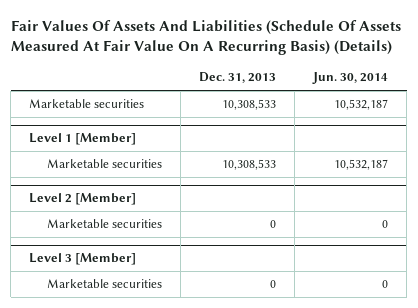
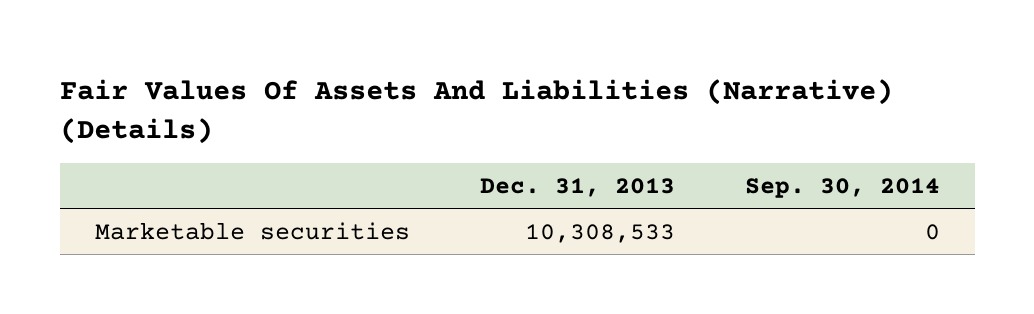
- Fair Values Of Assets And Liabilities (Schedule Of Assets Measured At Fair Value On A Recurring Basis) (Details)
+ Fair Values Of Assets And Liabilities (Narrative) (Details)
- | Dec. 31, 2013 | Jun. 30, 2014
+ | Dec. 31, 2013 | Sep. 30, 2014
- Level 1 [Member]
- Marketable securities | 10,308,533 | 10,532,187
- Level 2 [Member]
- Marketable securities | 0 | 0
- Level 3 [Member]
- Marketable securities | 0 | 0

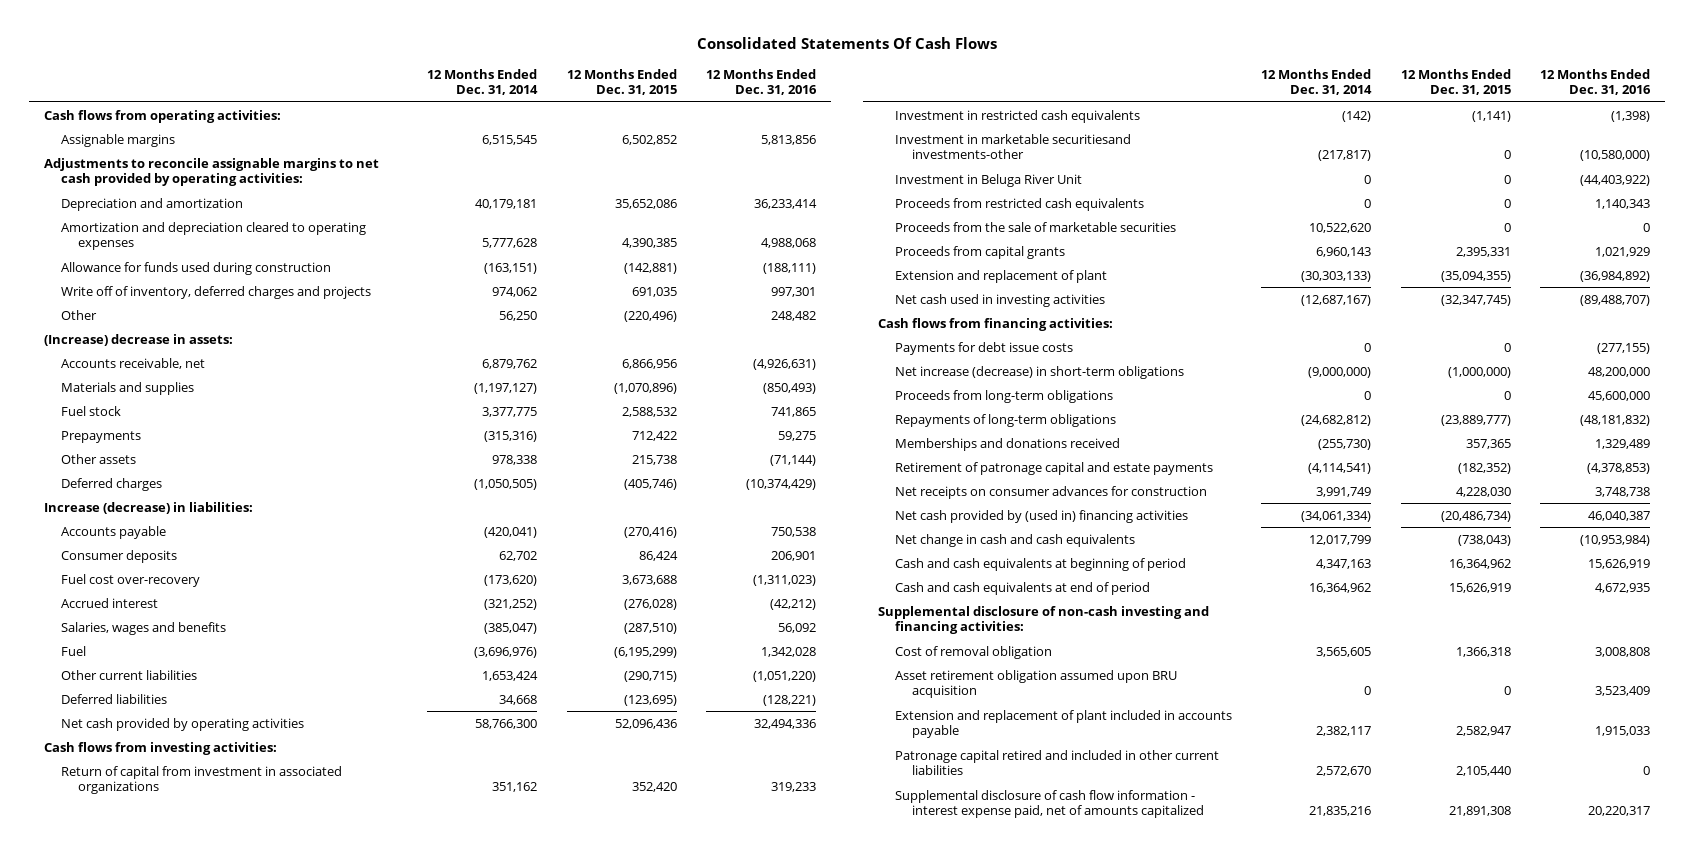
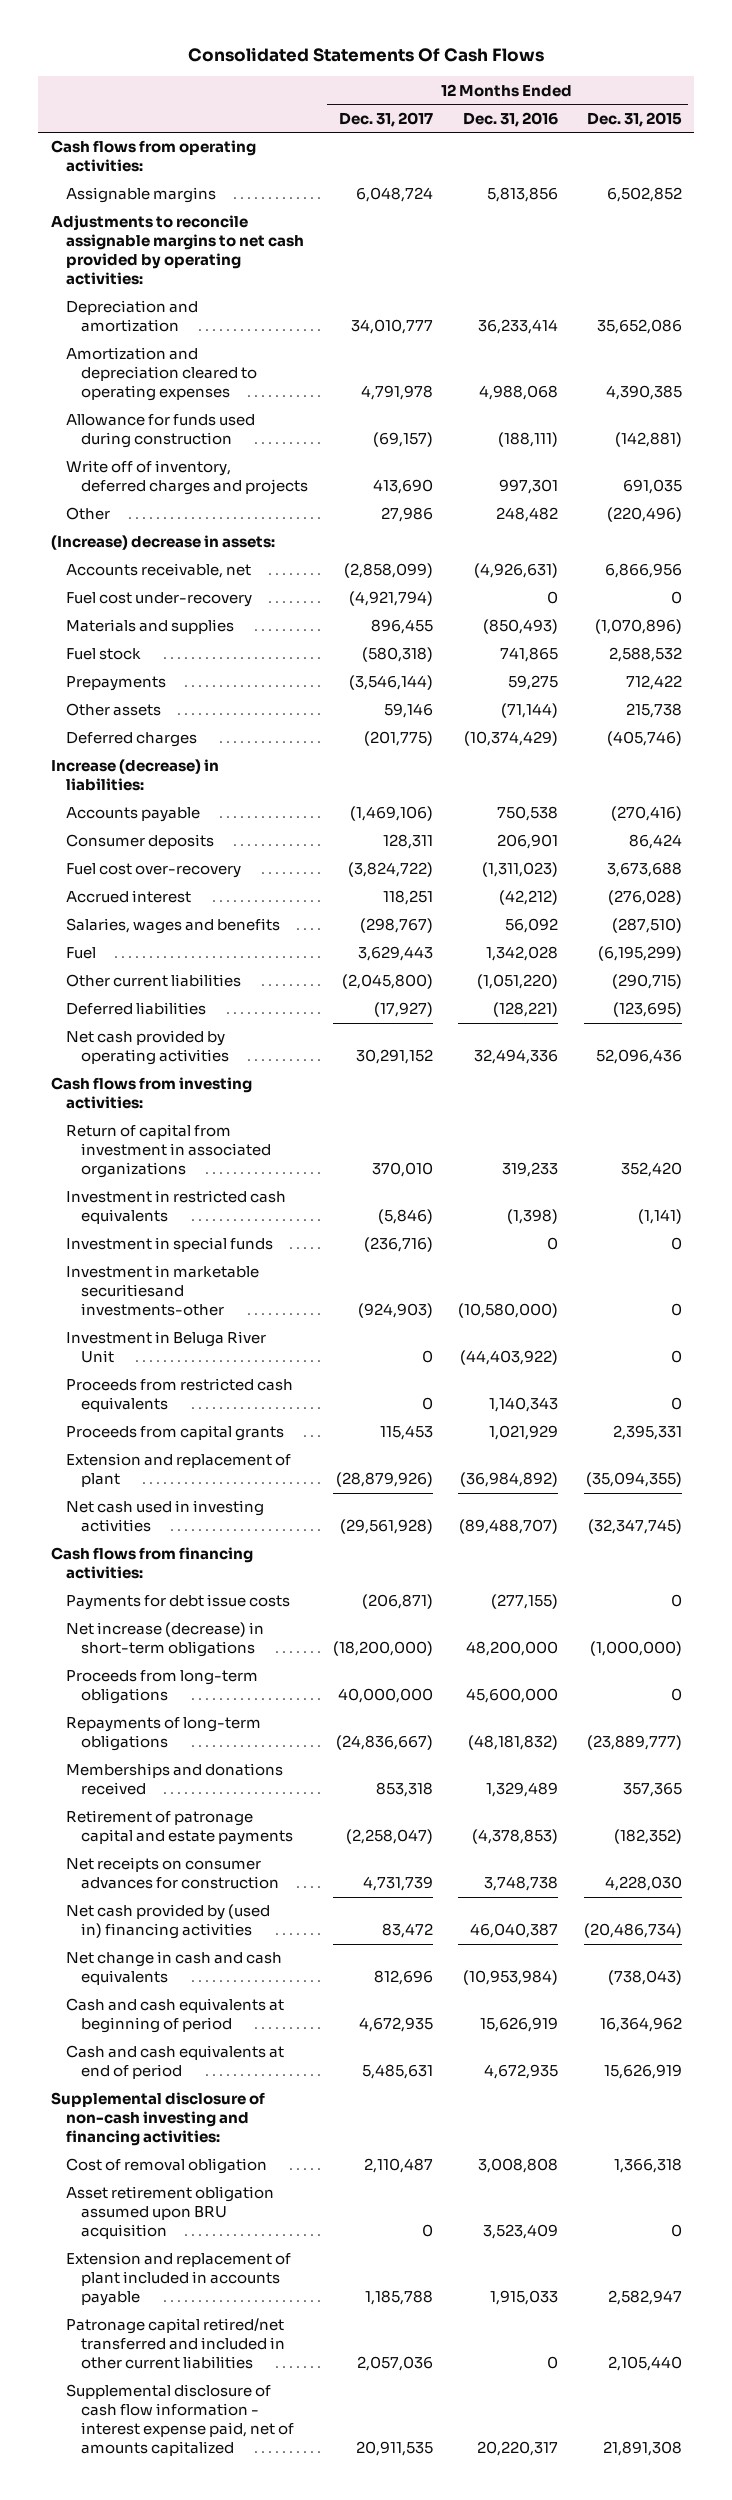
- | 12 Months Ended Dec. 31, 2014 | 12 Months Ended Dec. 31, 2015 | 12 Months Ended Dec. 31, 2016
+ | 12 Months Ended Dec. 31, 2017 | 12 Months Ended Dec. 31, 2016 | 12 Months Ended Dec. 31, 2015
+ Fuel cost under-recovery | (4,921,794) | 0 | 0
+ Investment in special funds | (236,716) | 0 | 0
- Proceeds from the sale of marketable securities | 10,522,620 | 0 | 0
- Patronage capital retired and included in other current liabilities | 2,572,670 | 2,105,440 | 0
+ Patronage capital retired/net transferred and included in other current liabilities | 2,057,036 | 0 | 2,105,440

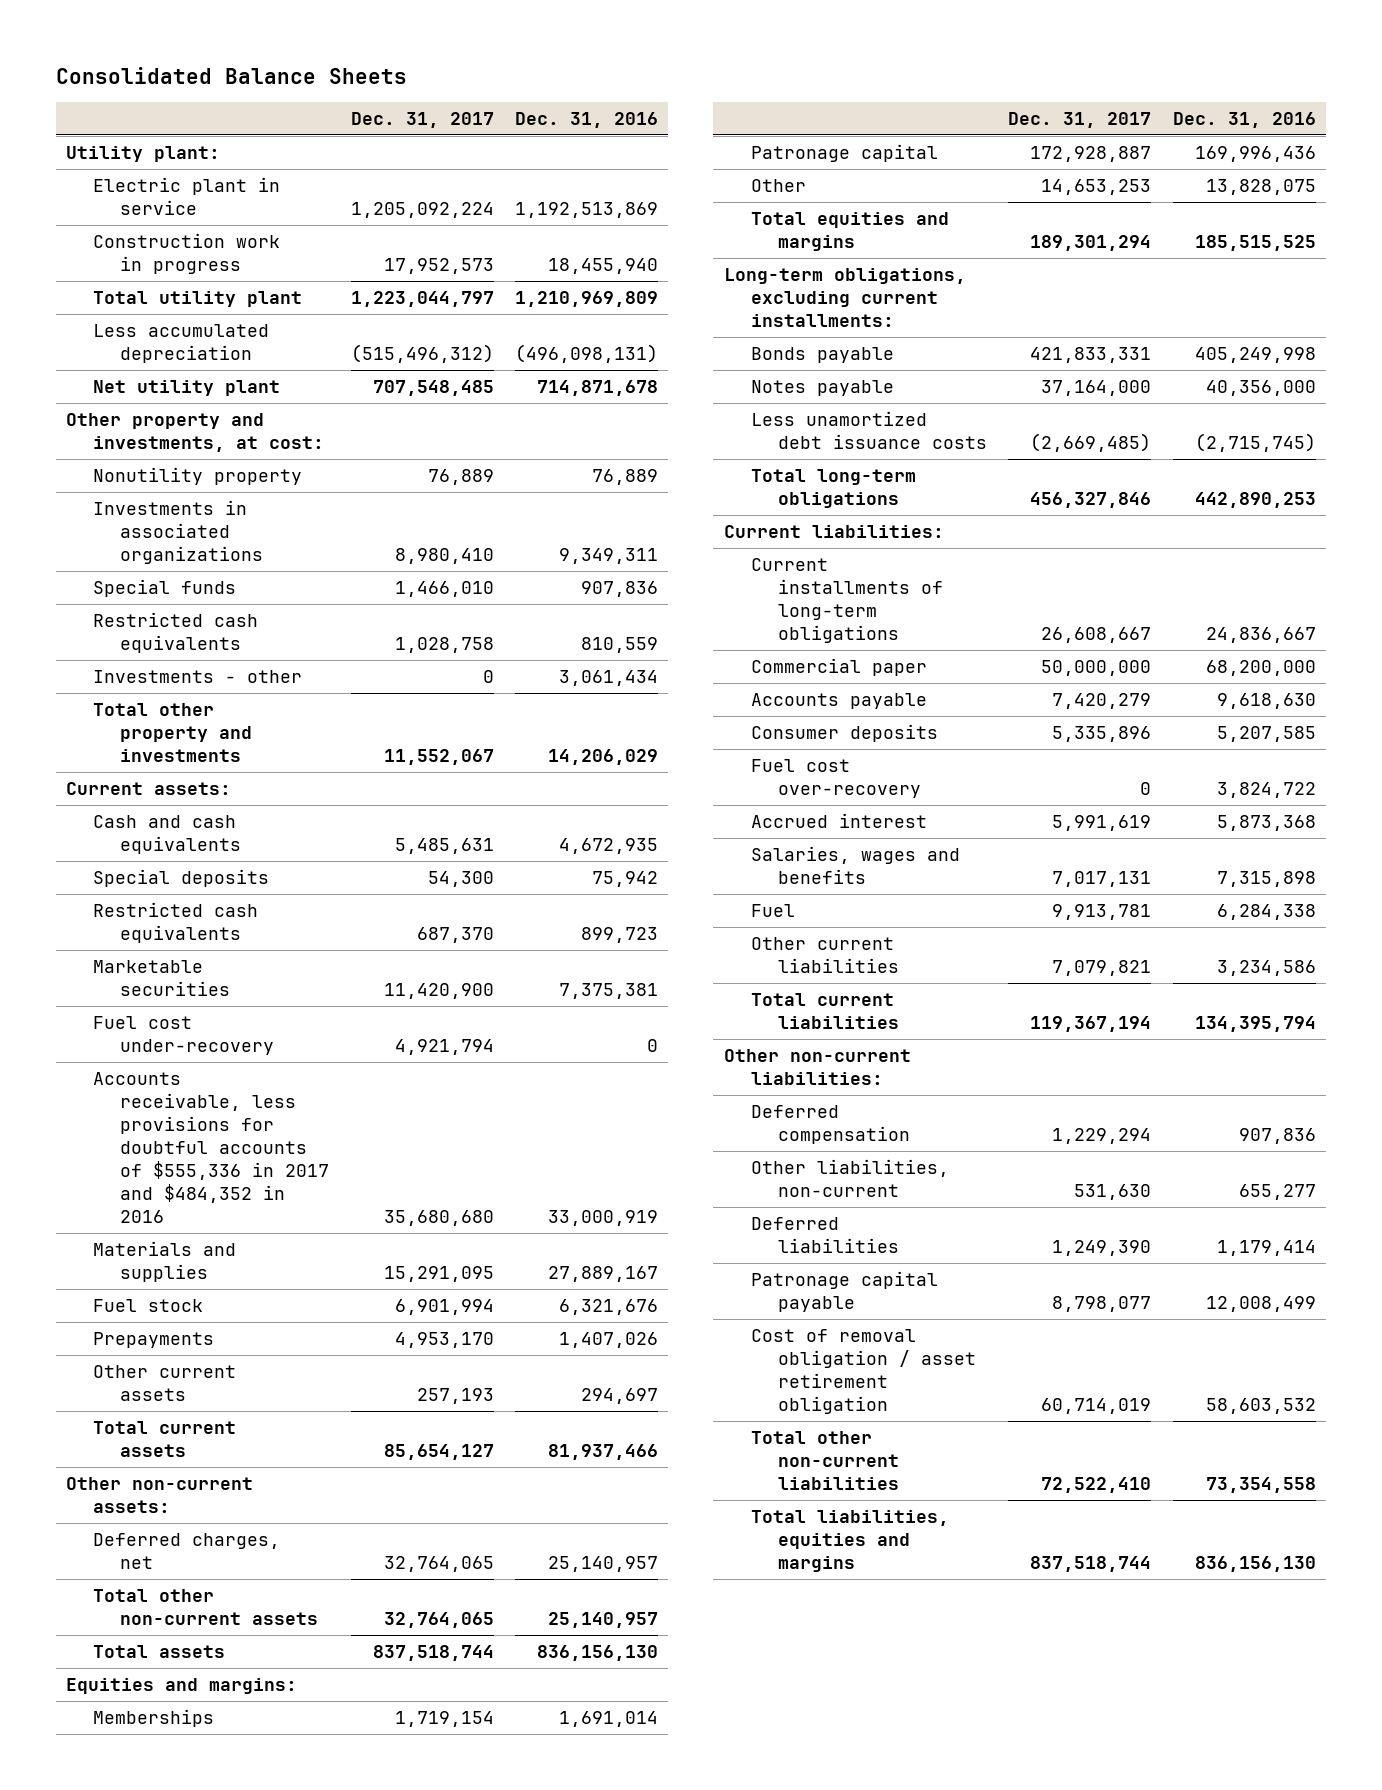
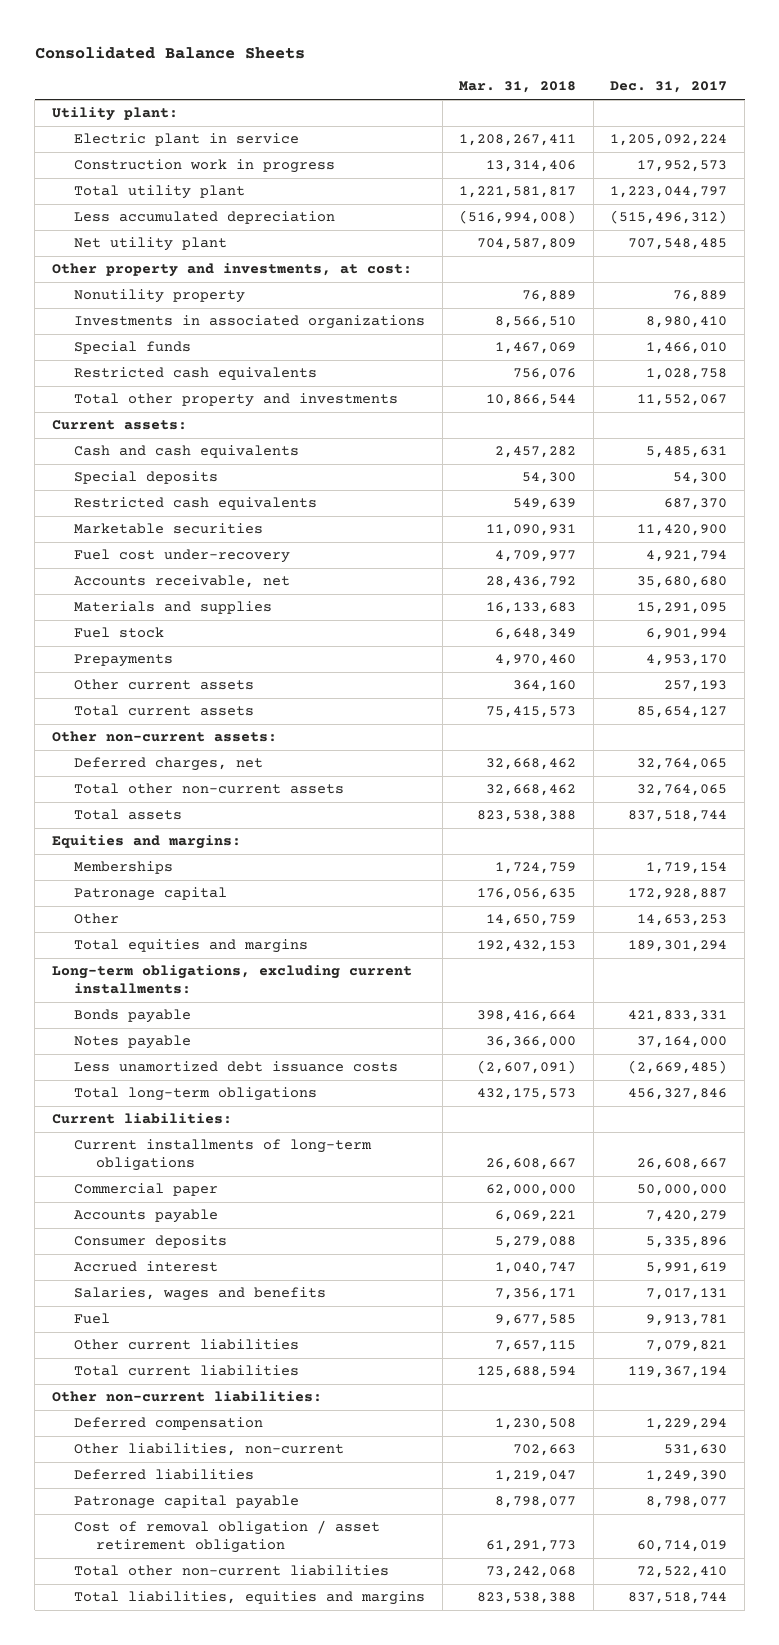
- | Dec. 31, 2017 | Dec. 31, 2016
+ | Mar. 31, 2018 | Dec. 31, 2017
- Investments - other | 0 | 3,061,434
- Accounts receivable, less provisions for doubtful accounts of $555,336 in 2017 and $484,352 in 2016 | 35,680,680 | 33,000,919
+ Accounts receivable, net | 28,436,792 | 35,680,680
- Fuel cost over-recovery | 0 | 3,824,722

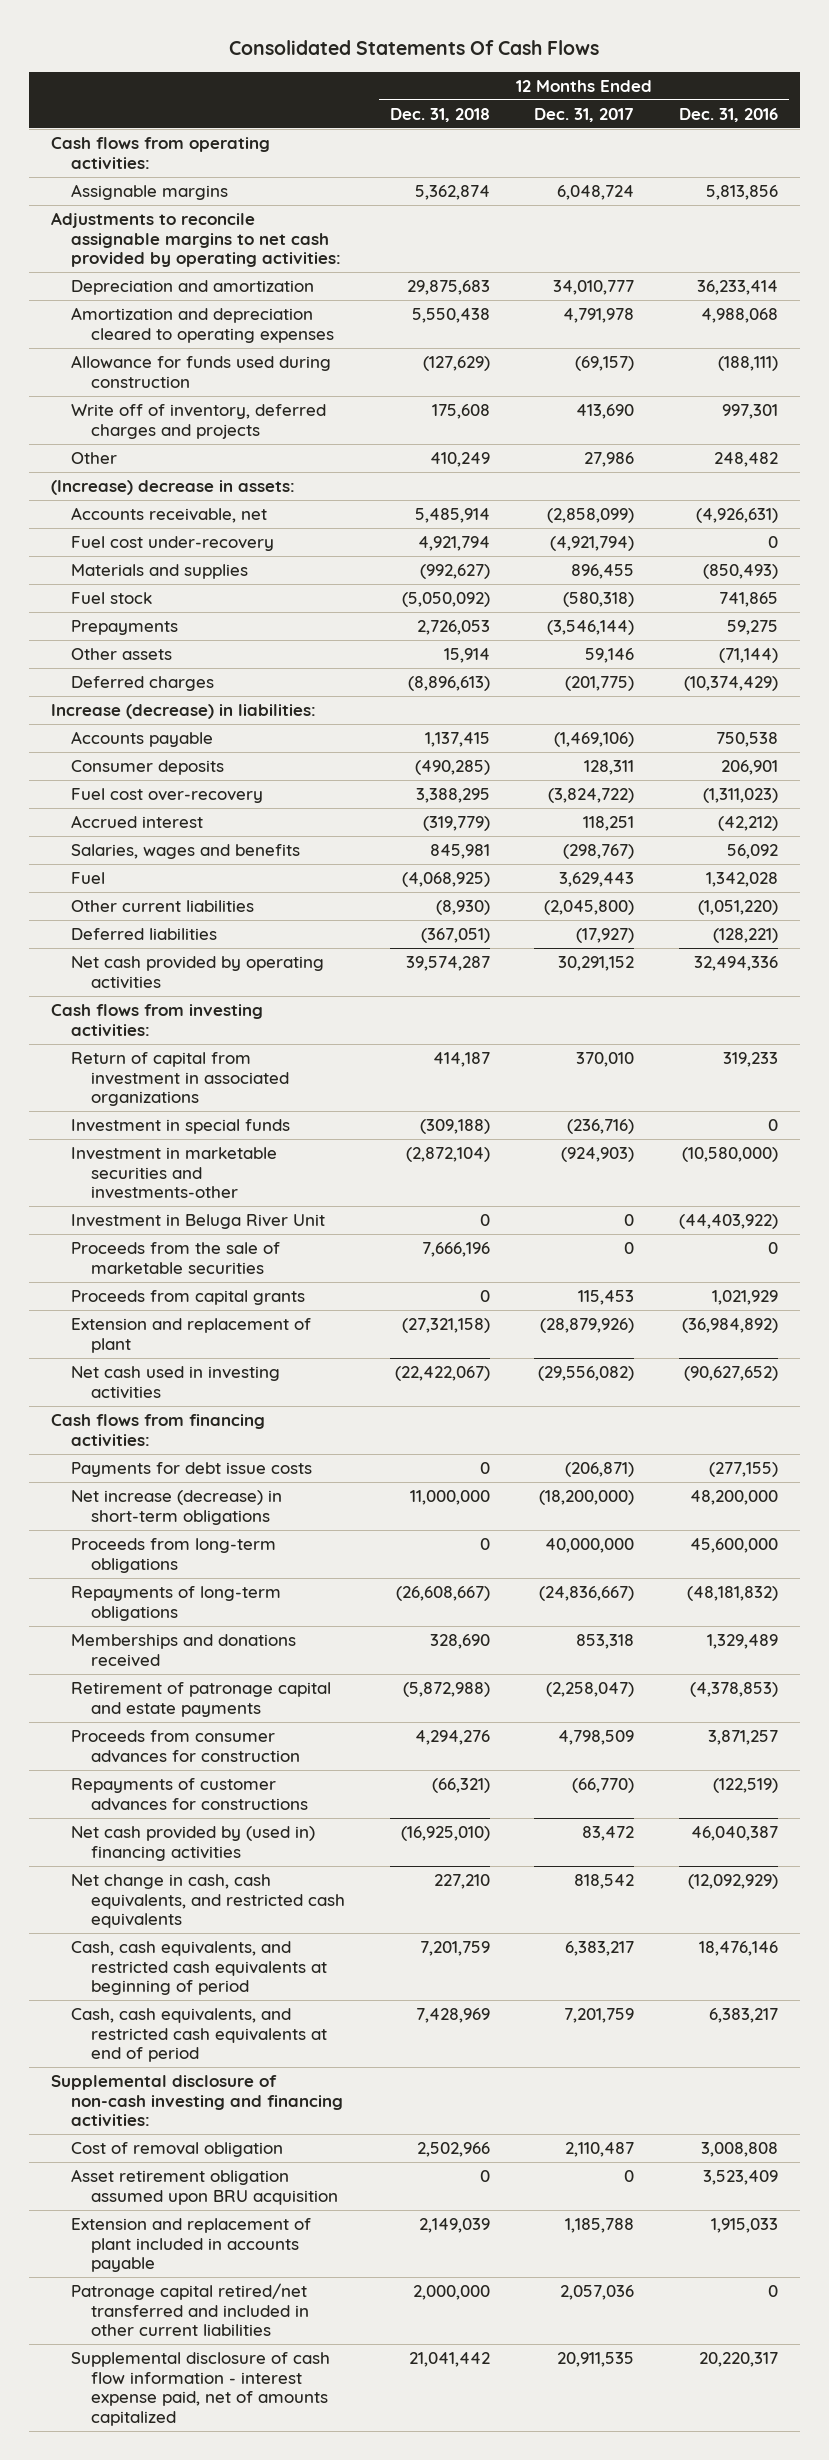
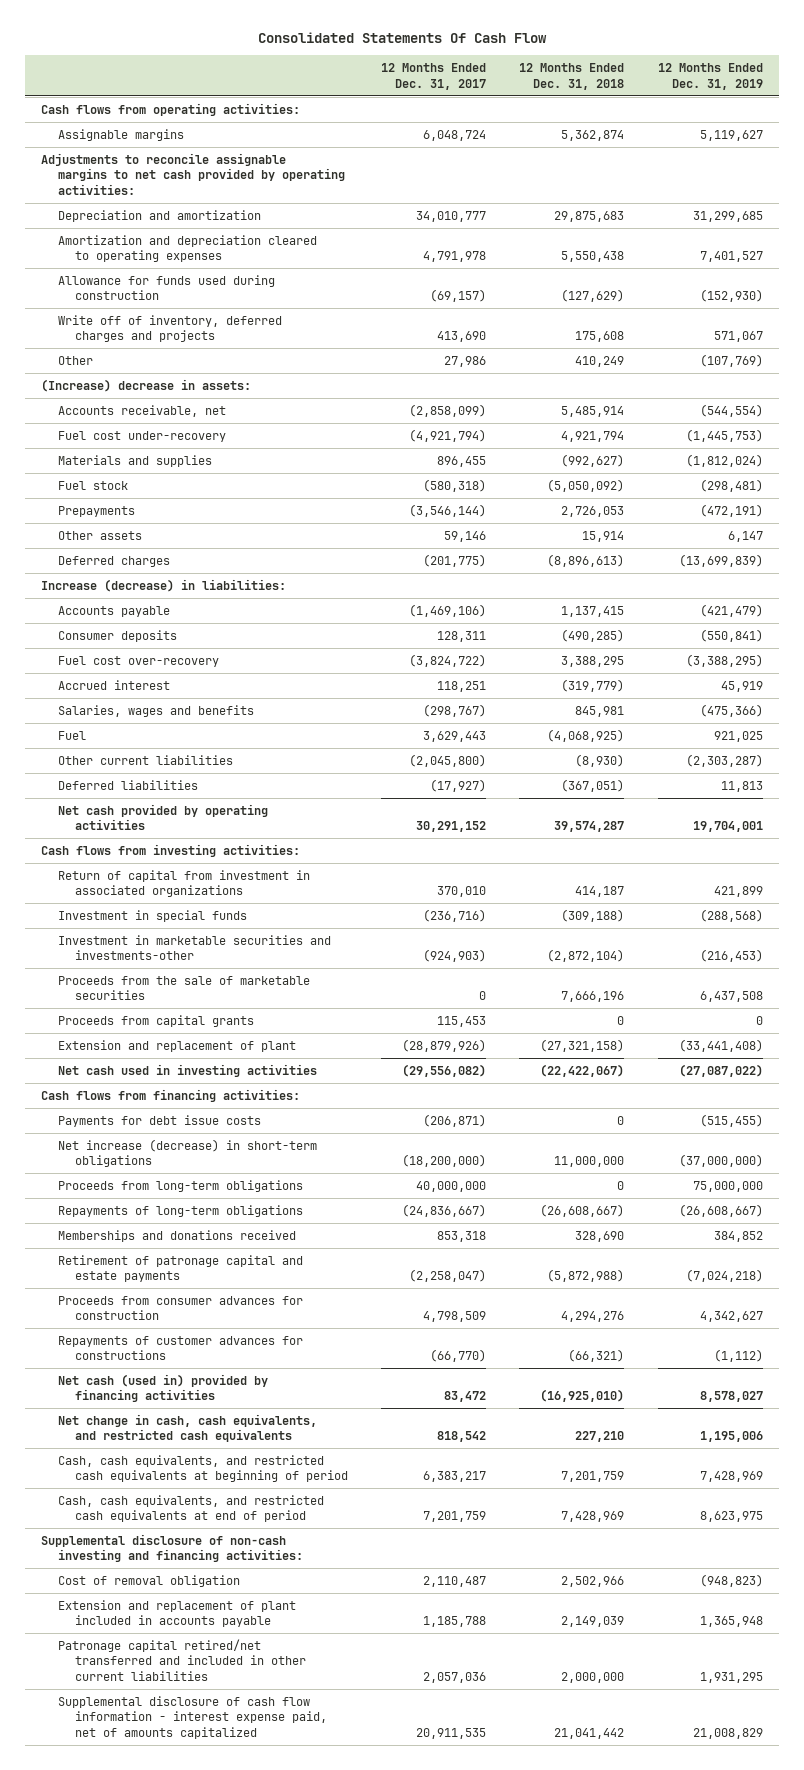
- Consolidated Statements Of Cash Flows
+ Consolidated Statements Of Cash Flow
- | 12 Months Ended Dec. 31, 2018 | 12 Months Ended Dec. 31, 2017 | 12 Months Ended Dec. 31, 2016
+ | 12 Months Ended Dec. 31, 2017 | 12 Months Ended Dec. 31, 2018 | 12 Months Ended Dec. 31, 2019
- Investment in Beluga River Unit | 0 | 0 | (44,403,922)
- Net cash provided by (used in) financing activities | (16,925,010) | 83,472 | 46,040,387
+ Net cash (used in) provided by financing activities | 83,472 | (16,925,010) | 8,578,027
- Asset retirement obligation assumed upon BRU acquisition | 0 | 0 | 3,523,409

